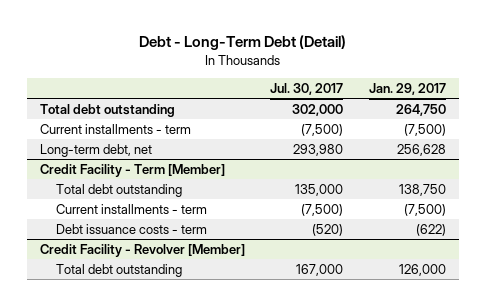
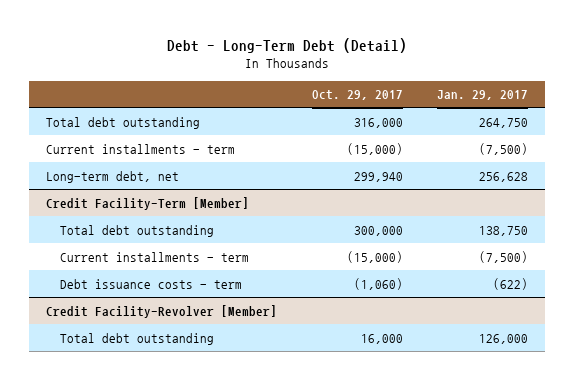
- | Jul. 30, 2017 | Jan. 29, 2017
+ | Oct. 29, 2017 | Jan. 29, 2017
- Credit Facility - Term [Member]
+ Credit Facility-Term [Member]
- Credit Facility - Revolver [Member]
+ Credit Facility-Revolver [Member]

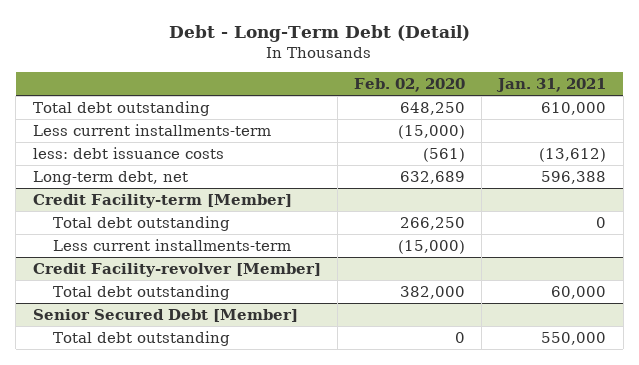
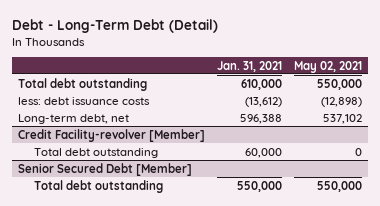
- | Feb. 02, 2020 | Jan. 31, 2021
+ | Jan. 31, 2021 | May 02, 2021
- Less current installments-term | (15,000) |
- Credit Facility-term [Member]
- Total debt outstanding | 266,250 | 0
- Less current installments-term | (15,000) |

